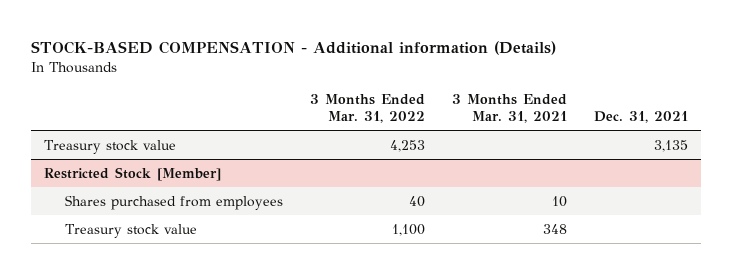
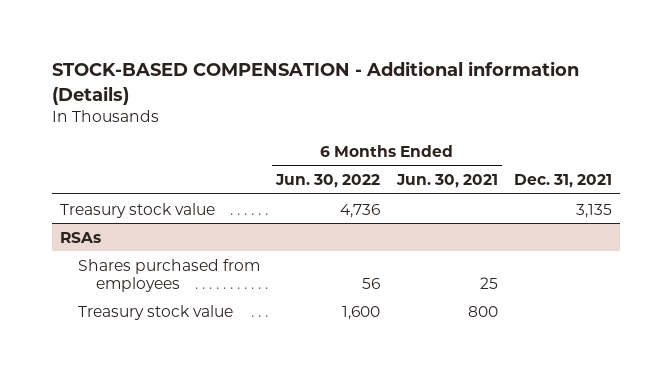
- | 3 Months Ended Mar. 31, 2022 | 3 Months Ended Mar. 31, 2021 | Dec. 31, 2021
+ | 6 Months Ended Jun. 30, 2022 | 6 Months Ended Jun. 30, 2021 | Dec. 31, 2021
- Restricted Stock [Member]
+ RSAs

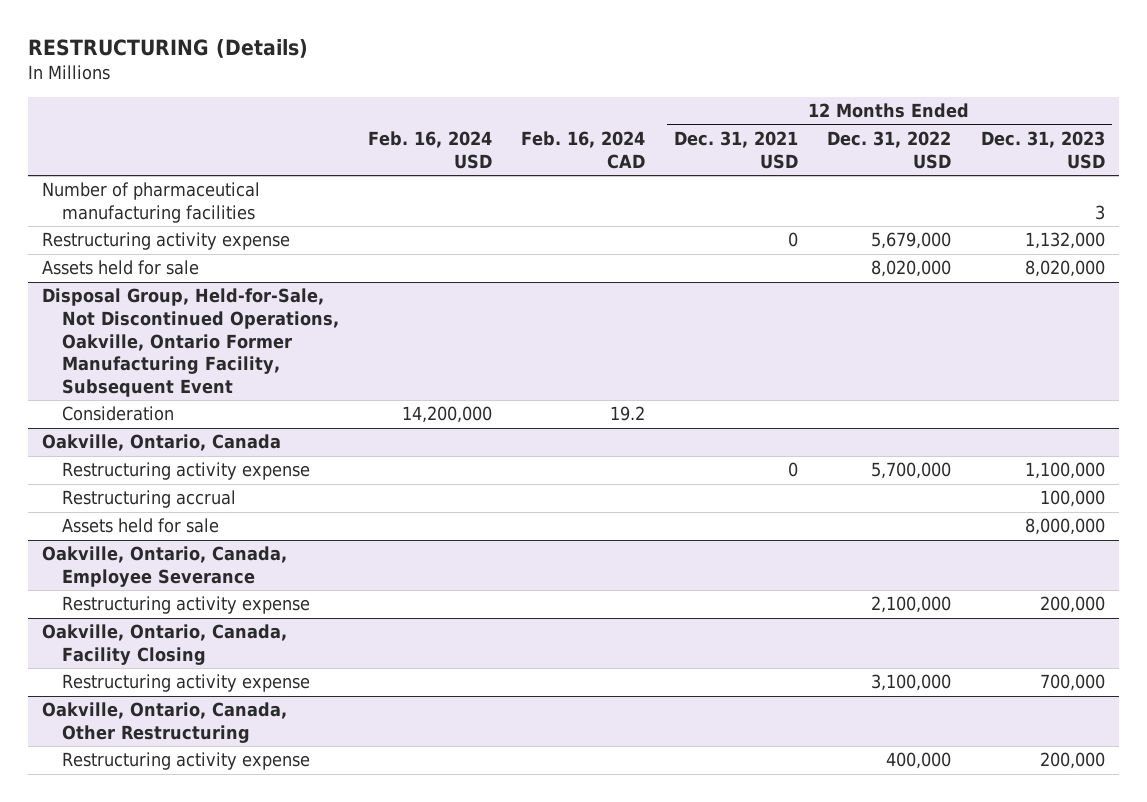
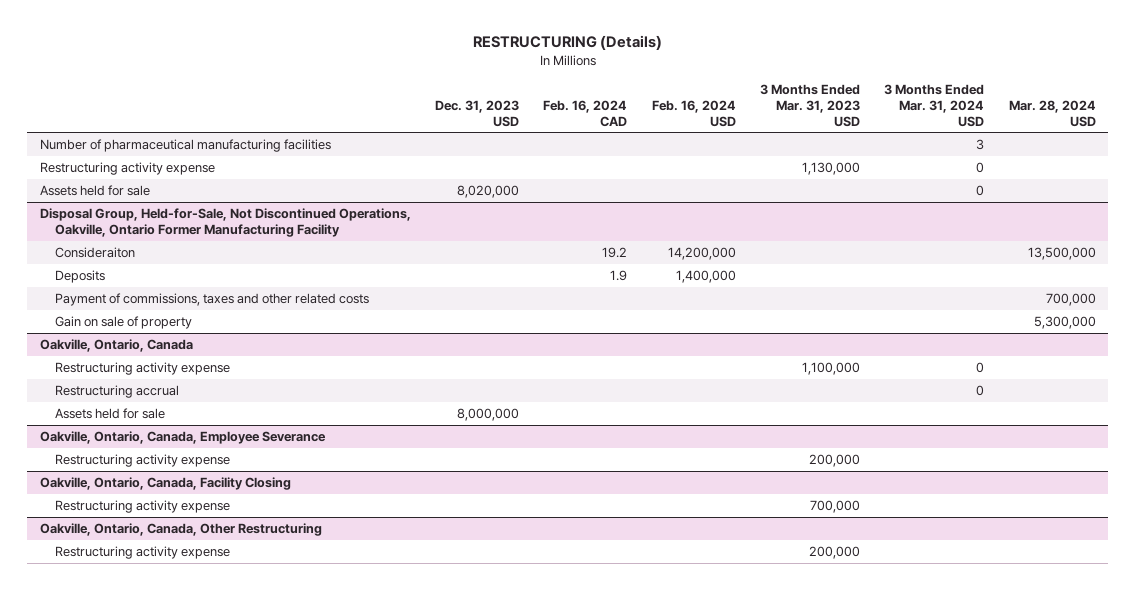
- | Feb. 16, 2024 USD | Feb. 16, 2024 CAD | 12 Months Ended Dec. 31, 2021 USD | 12 Months Ended Dec. 31, 2022 USD | 12 Months Ended Dec. 31, 2023 USD
+ | Dec. 31, 2023 USD | Feb. 16, 2024 CAD | Feb. 16, 2024 USD | 3 Months Ended Mar. 31, 2023 USD | 3 Months Ended Mar. 31, 2024 USD | Mar. 28, 2024 USD
- Disposal Group, Held-for-Sale, Not Discontinued Operations, Oakville, Ontario Former Manufacturing Facility, Subsequent Event
- Consideration | 14,200,000 | 19.2 | | |
+ Disposal Group, Held-for-Sale, Not Discontinued Operations, Oakville, Ontario Former Manufacturing Facility
+ Consideraiton | | 19.2 | 14,200,000 | | | 13,500,000
+ Deposits | | 1.9 | 1,400,000 | | |
+ Payment of commissions, taxes and other related costs | | | | | | 700,000
+ Gain on sale of property | | | | | | 5,300,000

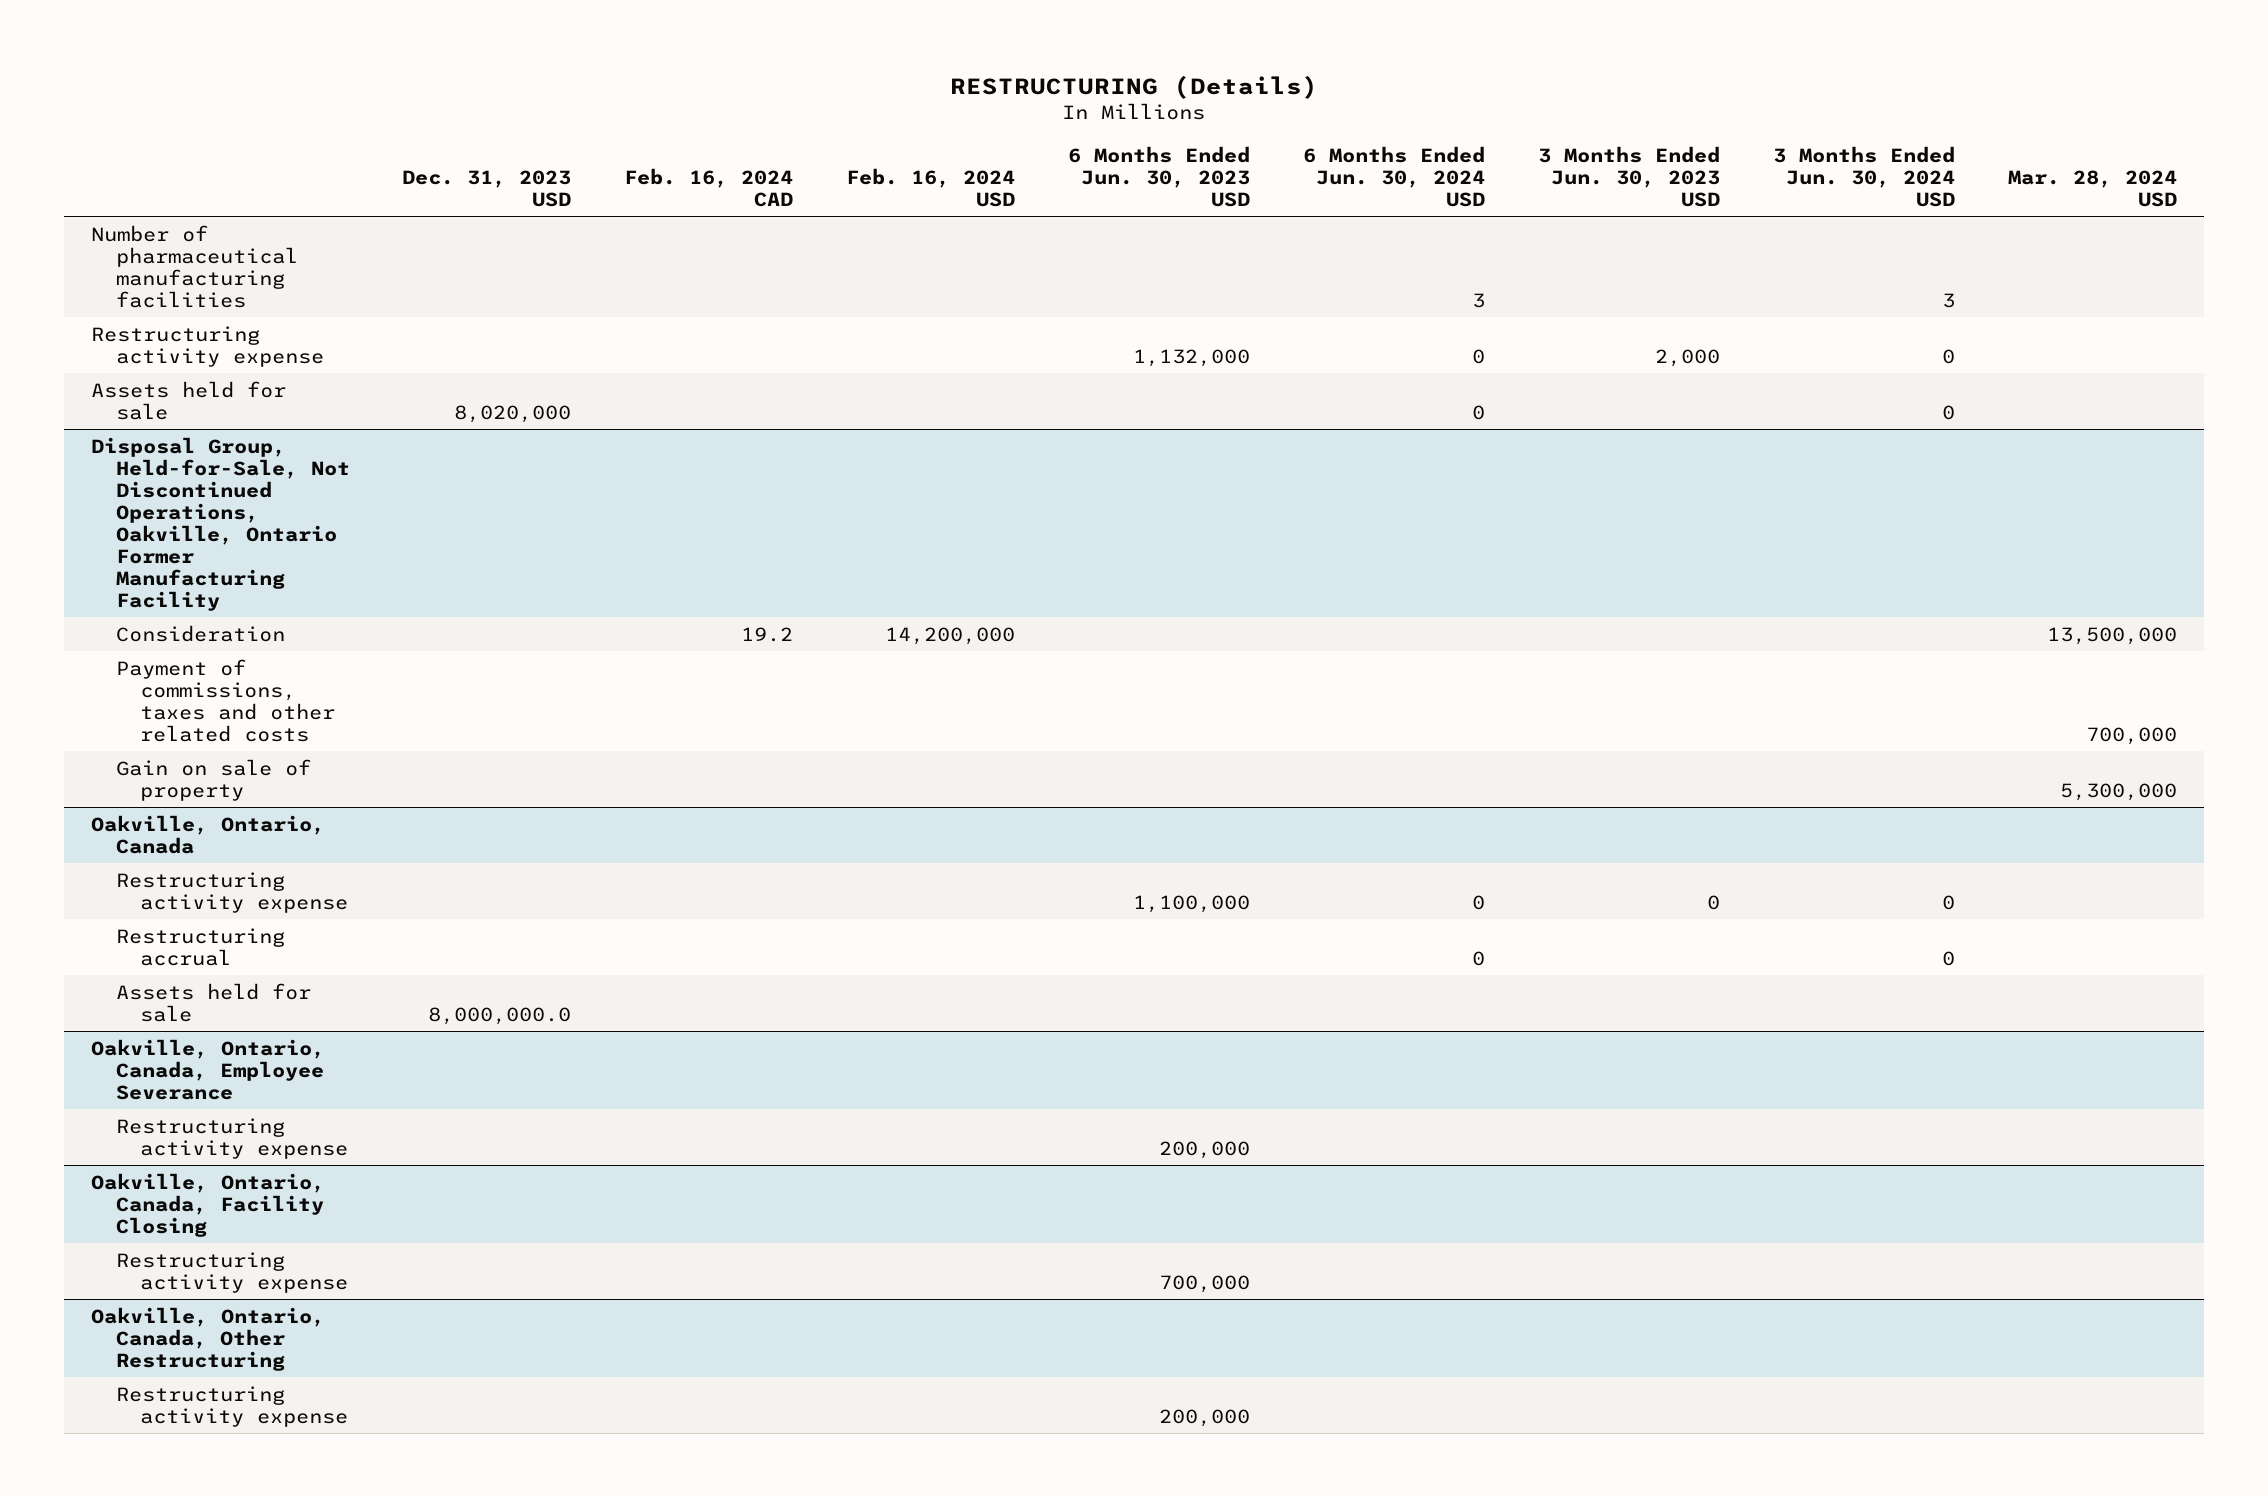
- | Dec. 31, 2023 USD | Feb. 16, 2024 CAD | Feb. 16, 2024 USD | 3 Months Ended Mar. 31, 2023 USD | 3 Months Ended Mar. 31, 2024 USD | Mar. 28, 2024 USD
+ | Dec. 31, 2023 USD | Feb. 16, 2024 CAD | Feb. 16, 2024 USD | 6 Months Ended Jun. 30, 2023 USD | 6 Months Ended Jun. 30, 2024 USD | 3 Months Ended Jun. 30, 2023 USD | 3 Months Ended Jun. 30, 2024 USD | Mar. 28, 2024 USD
@ Disposal Group, Held-for-Sale, Not Discontinued Operations, Oakville, Ontario Former Manufacturing Facility
- Consideraiton | | 19.2 | 14,200,000 | | | 13,500,000
- Deposits | | 1.9 | 1,400,000 | | |
+ Consideration | | 19.2 | 14,200,000 | | | | | 13,500,000
@ Oakville, Ontario, Canada
- Assets held for sale | 8,000,000 | | | | |
+ Assets held for sale | 8,000,000.0 | | | | | | |

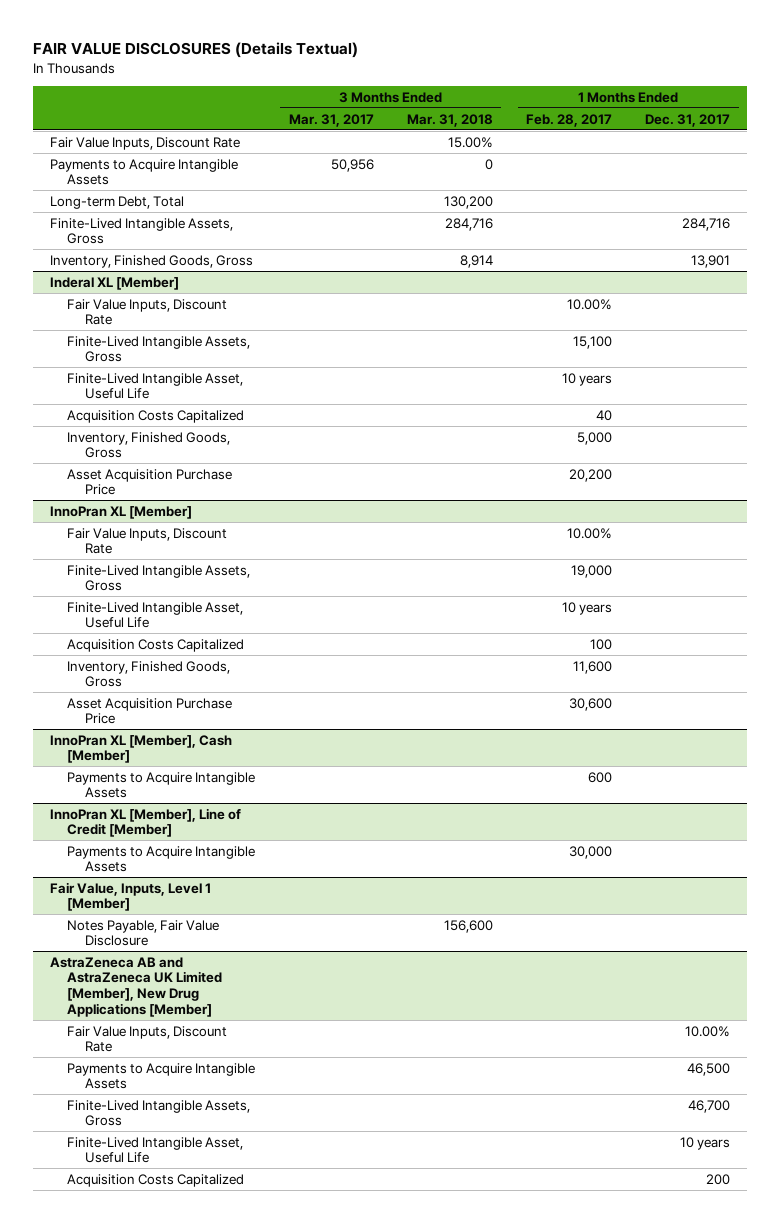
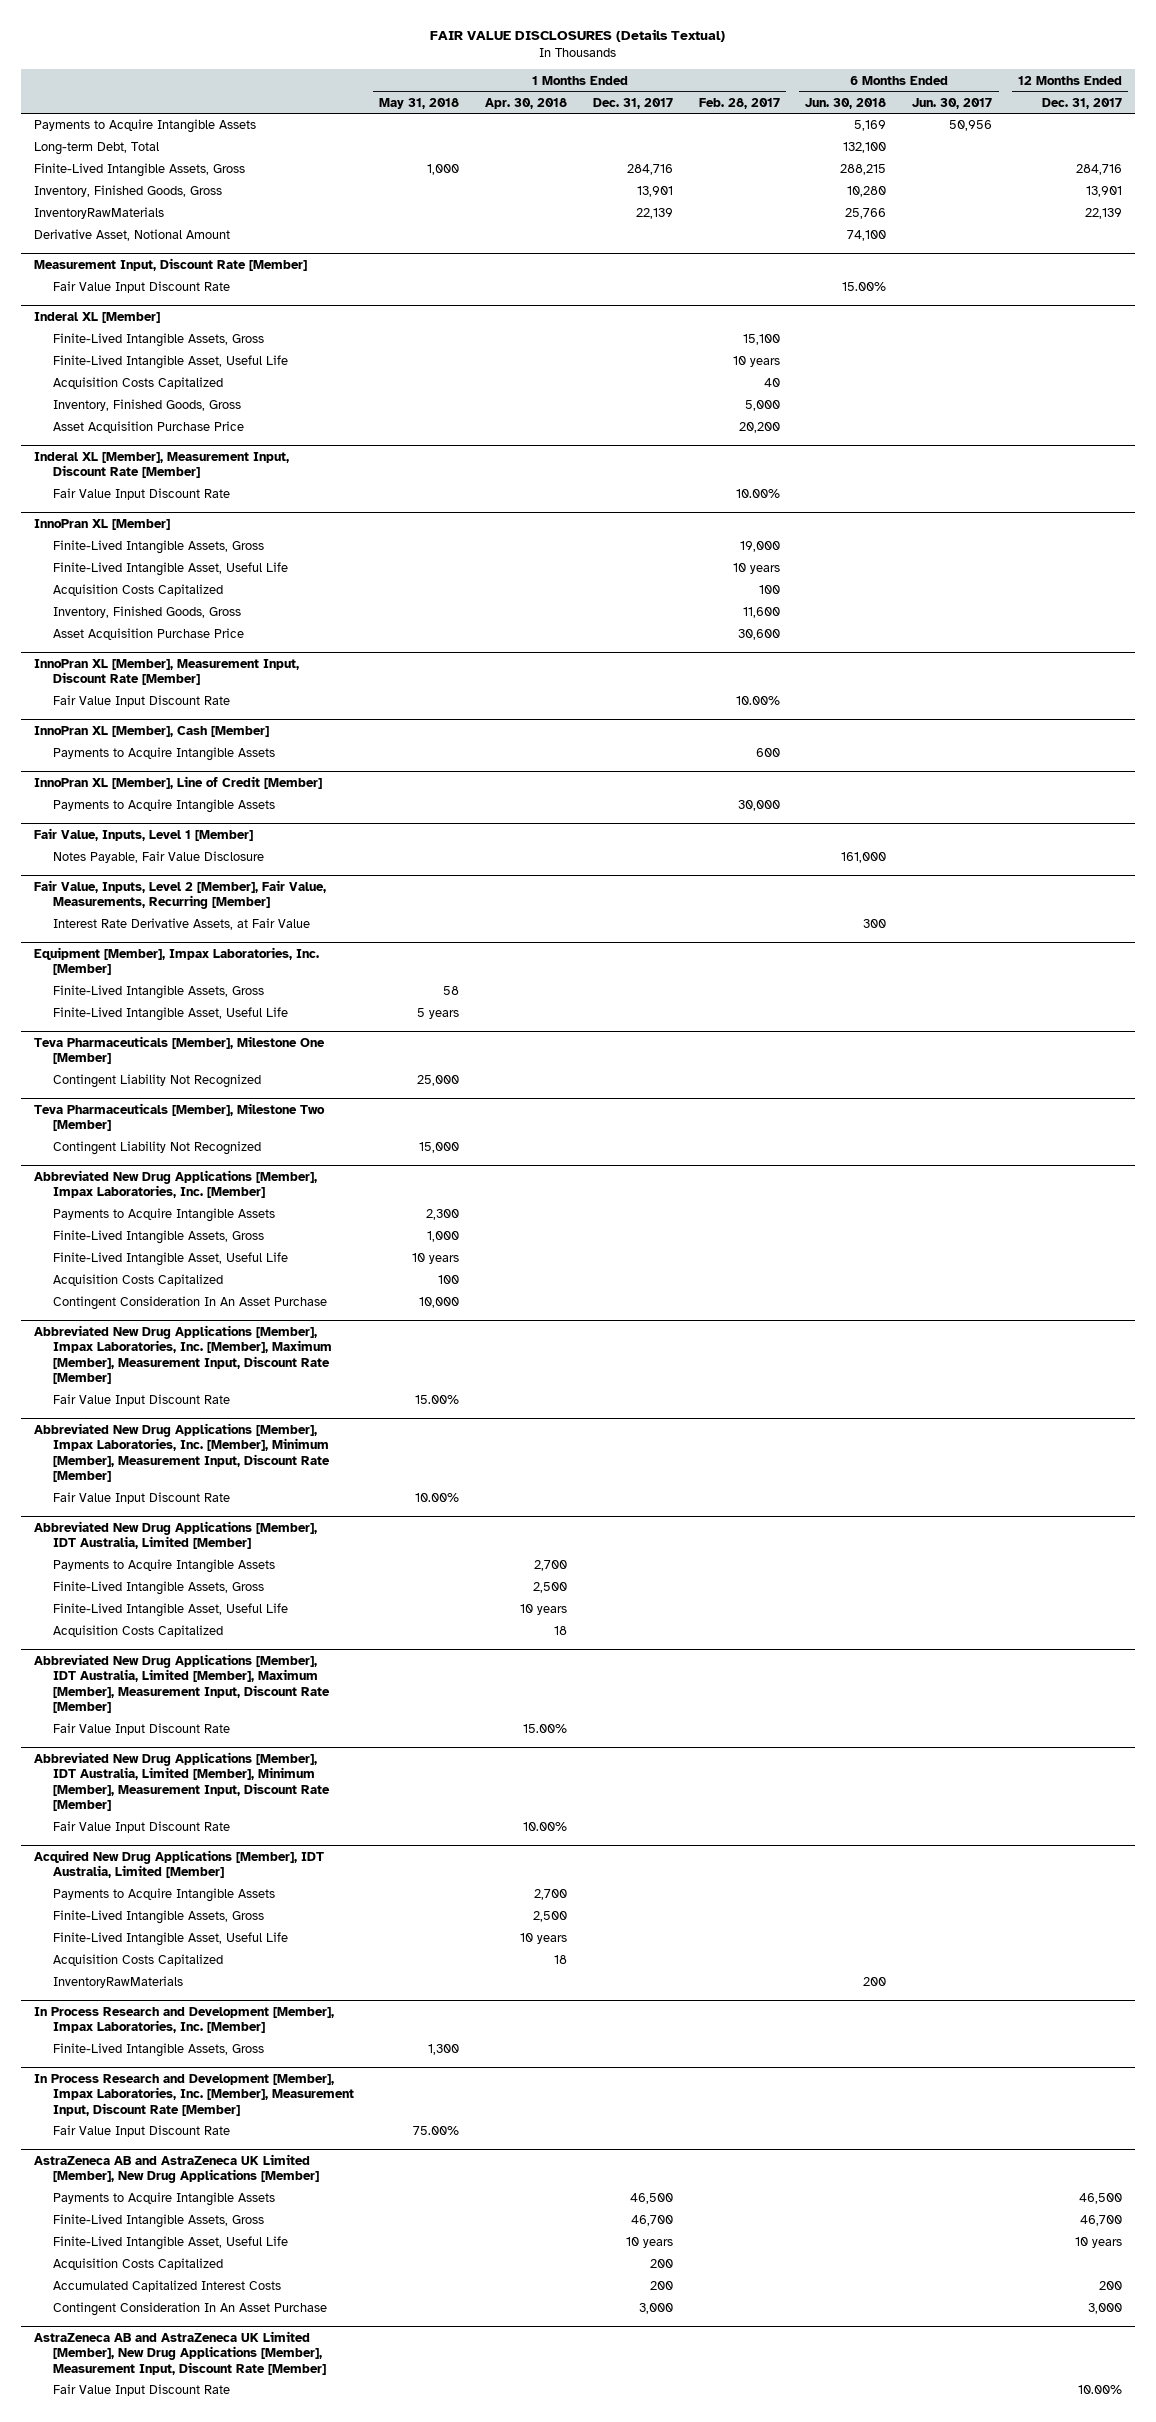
- | 3 Months Ended Mar. 31, 2017 | 3 Months Ended Mar. 31, 2018 | 1 Months Ended Feb. 28, 2017 | 1 Months Ended Dec. 31, 2017
+ | 1 Months Ended May 31, 2018 | 1 Months Ended Apr. 30, 2018 | 1 Months Ended Dec. 31, 2017 | 1 Months Ended Feb. 28, 2017 | 6 Months Ended Jun. 30, 2018 | 6 Months Ended Jun. 30, 2017 | 12 Months Ended Dec. 31, 2017
- Fair Value Inputs, Discount Rate | | 15.00% | |
+ InventoryRawMaterials | | | 22,139 | | 25,766 | | 22,139
+ Derivative Asset, Notional Amount | | | | | 74,100 | |
+ Measurement Input, Discount Rate [Member]
+ Fair Value Input Discount Rate | | | | | 15.00% | |
@ Inderal XL [Member]
- Fair Value Inputs, Discount Rate | | | 10.00% |
+ Inderal XL [Member], Measurement Input, Discount Rate [Member]
+ Fair Value Input Discount Rate | | | | 10.00% | | |
@ InnoPran XL [Member]
- Fair Value Inputs, Discount Rate | | | 10.00% |
+ InnoPran XL [Member], Measurement Input, Discount Rate [Member]
+ Fair Value Input Discount Rate | | | | 10.00% | | |
+ Fair Value, Inputs, Level 2 [Member], Fair Value, Measurements, Recurring [Member]
+ Interest Rate Derivative Assets, at Fair Value | | | | | 300 | |
+ Equipment [Member], Impax Laboratories, Inc. [Member]
+ Finite-Lived Intangible Assets, Gross | 58 | | | | | |
+ Finite-Lived Intangible Asset, Useful Life | 5 years | | | | | |
+ Teva Pharmaceuticals [Member], Milestone One [Member]
+ Contingent Liability Not Recognized | 25,000 | | | | | |
+ Teva Pharmaceuticals [Member], Milestone Two [Member]
+ Contingent Liability Not Recognized | 15,000 | | | | | |
+ Abbreviated New Drug Applications [Member], Impax Laboratories, Inc. [Member]
+ Payments to Acquire Intangible Assets | 2,300 | | | | | |
+ Finite-Lived Intangible Assets, Gross | 1,000 | | | | | |
+ Finite-Lived Intangible Asset, Useful Life | 10 years | | | | | |
+ Acquisition Costs Capitalized | 100 | | | | | |
+ Contingent Consideration In An Asset Purchase | 10,000 | | | | | |
+ Abbreviated New Drug Applications [Member], Impax Laboratories, Inc. [Member], Maximum [Member], Measurement Input, Discount Rate [Member]
+ Fair Value Input Discount Rate | 15.00% | | | | | |
+ Abbreviated New Drug Applications [Member], Impax Laboratories, Inc. [Member], Minimum [Member], Measurement Input, Discount Rate [Member]
+ Fair Value Input Discount Rate | 10.00% | | | | | |
+ Abbreviated New Drug Applications [Member], IDT Australia, Limited [Member]
+ Payments to Acquire Intangible Assets | | 2,700 | | | | |
+ Finite-Lived Intangible Assets, Gross | | 2,500 | | | | |
+ Finite-Lived Intangible Asset, Useful Life | | 10 years | | | | |
+ Acquisition Costs Capitalized | | 18 | | | | |
+ Abbreviated New Drug Applications [Member], IDT Australia, Limited [Member], Maximum [Member], Measurement Input, Discount Rate [Member]
+ Fair Value Input Discount Rate | | 15.00% | | | | |
+ Abbreviated New Drug Applications [Member], IDT Australia, Limited [Member], Minimum [Member], Measurement Input, Discount Rate [Member]
+ Fair Value Input Discount Rate | | 10.00% | | | | |
+ Acquired New Drug Applications [Member], IDT Australia, Limited [Member]
+ Payments to Acquire Intangible Assets | | 2,700 | | | | |
+ Finite-Lived Intangible Assets, Gross | | 2,500 | | | | |
+ Finite-Lived Intangible Asset, Useful Life | | 10 years | | | | |
+ Acquisition Costs Capitalized | | 18 | | | | |
+ InventoryRawMaterials | | | | | 200 | |
+ In Process Research and Development [Member], Impax Laboratories, Inc. [Member]
+ Finite-Lived Intangible Assets, Gross | 1,300 | | | | | |
+ In Process Research and Development [Member], Impax Laboratories, Inc. [Member], Measurement Input, Discount Rate [Member]
+ Fair Value Input Discount Rate | 75.00% | | | | | |
@ AstraZeneca AB and AstraZeneca UK Limited [Member], New Drug Applications [Member]
- Fair Value Inputs, Discount Rate | | | | 10.00%
+ Accumulated Capitalized Interest Costs | | | 200 | | | | 200
+ Contingent Consideration In An Asset Purchase | | | 3,000 | | | | 3,000
+ AstraZeneca AB and AstraZeneca UK Limited [Member], New Drug Applications [Member], Measurement Input, Discount Rate [Member]
+ Fair Value Input Discount Rate | | | | | | | 10.00%

